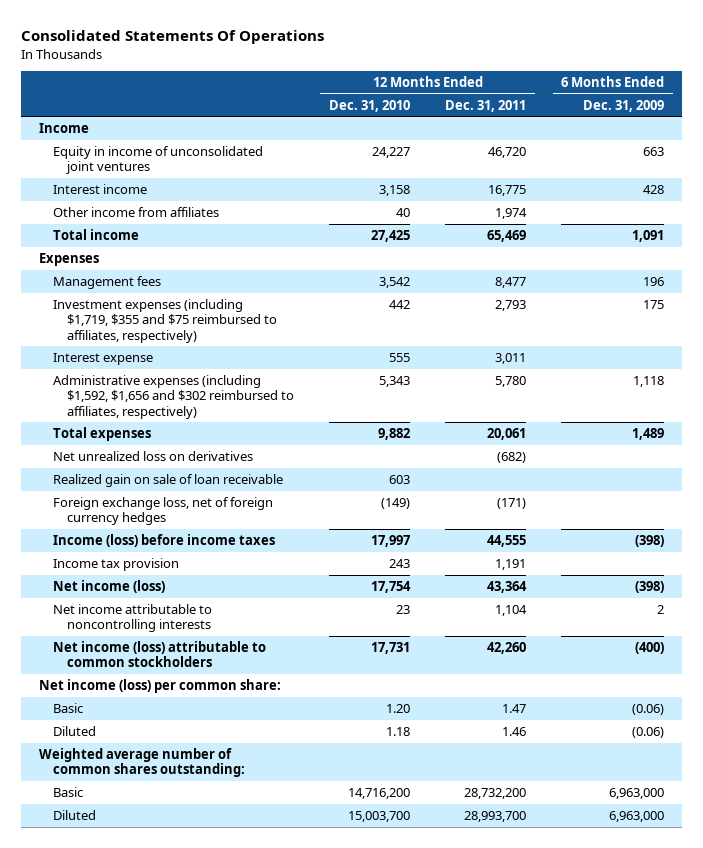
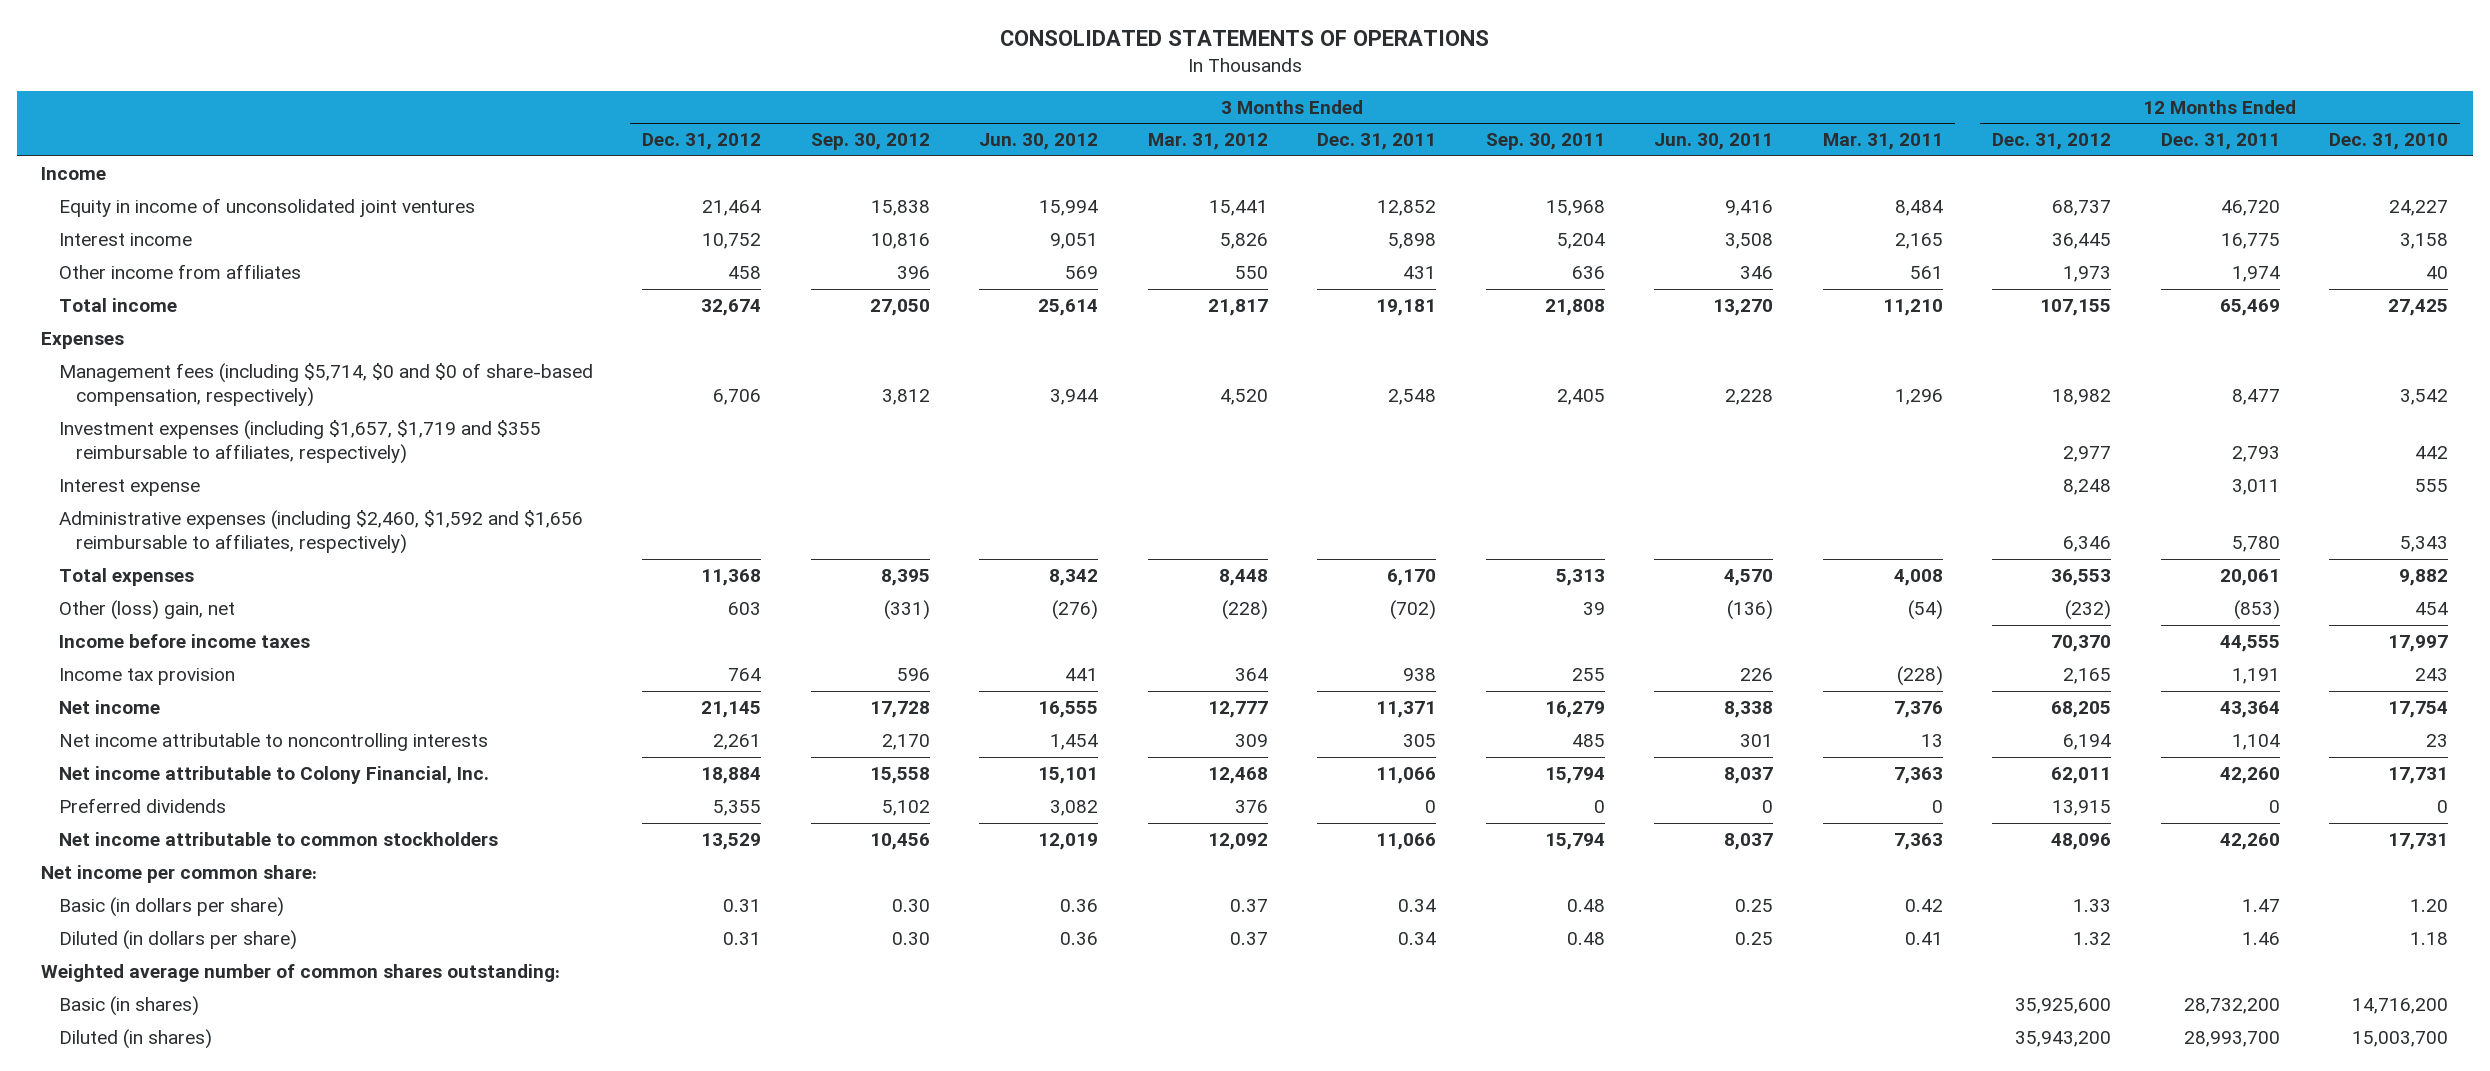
- Consolidated Statements Of Operations
+ CONSOLIDATED STATEMENTS OF OPERATIONS
- | 12 Months Ended Dec. 31, 2010 | 12 Months Ended Dec. 31, 2011 | 6 Months Ended Dec. 31, 2009
+ | 3 Months Ended Dec. 31, 2012 | 3 Months Ended Sep. 30, 2012 | 3 Months Ended Jun. 30, 2012 | 3 Months Ended Mar. 31, 2012 | 3 Months Ended Dec. 31, 2011 | 3 Months Ended Sep. 30, 2011 | 3 Months Ended Jun. 30, 2011 | 3 Months Ended Mar. 31, 2011 | 12 Months Ended Dec. 31, 2012 | 12 Months Ended Dec. 31, 2011 | 12 Months Ended Dec. 31, 2010
- Management fees | 3,542 | 8,477 | 196
- Investment expenses (including $1,719, $355 and $75 reimbursed to affiliates, respectively) | 442 | 2,793 | 175
+ Management fees (including $5,714, $0 and $0 of share-based compensation, respectively) | 6,706 | 3,812 | 3,944 | 4,520 | 2,548 | 2,405 | 2,228 | 1,296 | 18,982 | 8,477 | 3,542
+ Investment expenses (including $1,657, $1,719 and $355 reimbursable to affiliates, respectively) | | | | | | | | | 2,977 | 2,793 | 442
- Administrative expenses (including $1,592, $1,656 and $302 reimbursed to affiliates, respectively) | 5,343 | 5,780 | 1,118
+ Administrative expenses (including $2,460, $1,592 and $1,656 reimbursable to affiliates, respectively) | | | | | | | | | 6,346 | 5,780 | 5,343
- Net unrealized loss on derivatives | | (682) |
- Realized gain on sale of loan receivable | 603 | |
- Foreign exchange loss, net of foreign currency hedges | (149) | (171) |
- Income (loss) before income taxes | 17,997 | 44,555 | (398)
+ Other (loss) gain, net | 603 | (331) | (276) | (228) | (702) | 39 | (136) | (54) | (232) | (853) | 454
+ Income before income taxes | | | | | | | | | 70,370 | 44,555 | 17,997
- Net income (loss) | 17,754 | 43,364 | (398)
+ Net income | 21,145 | 17,728 | 16,555 | 12,777 | 11,371 | 16,279 | 8,338 | 7,376 | 68,205 | 43,364 | 17,754
- Net income (loss) attributable to common stockholders | 17,731 | 42,260 | (400)
- Net income (loss) per common share:
- Basic | 1.20 | 1.47 | (0.06)
- Diluted | 1.18 | 1.46 | (0.06)
+ Net income attributable to Colony Financial, Inc. | 18,884 | 15,558 | 15,101 | 12,468 | 11,066 | 15,794 | 8,037 | 7,363 | 62,011 | 42,260 | 17,731
+ Preferred dividends | 5,355 | 5,102 | 3,082 | 376 | 0 | 0 | 0 | 0 | 13,915 | 0 | 0
+ Net income attributable to common stockholders | 13,529 | 10,456 | 12,019 | 12,092 | 11,066 | 15,794 | 8,037 | 7,363 | 48,096 | 42,260 | 17,731
+ Net income per common share:
+ Basic (in dollars per share) | 0.31 | 0.30 | 0.36 | 0.37 | 0.34 | 0.48 | 0.25 | 0.42 | 1.33 | 1.47 | 1.20
+ Diluted (in dollars per share) | 0.31 | 0.30 | 0.36 | 0.37 | 0.34 | 0.48 | 0.25 | 0.41 | 1.32 | 1.46 | 1.18
- Basic | 14,716,200 | 28,732,200 | 6,963,000
- Diluted | 15,003,700 | 28,993,700 | 6,963,000
+ Basic (in shares) | | | | | | | | | 35,925,600 | 28,732,200 | 14,716,200
+ Diluted (in shares) | | | | | | | | | 35,943,200 | 28,993,700 | 15,003,700

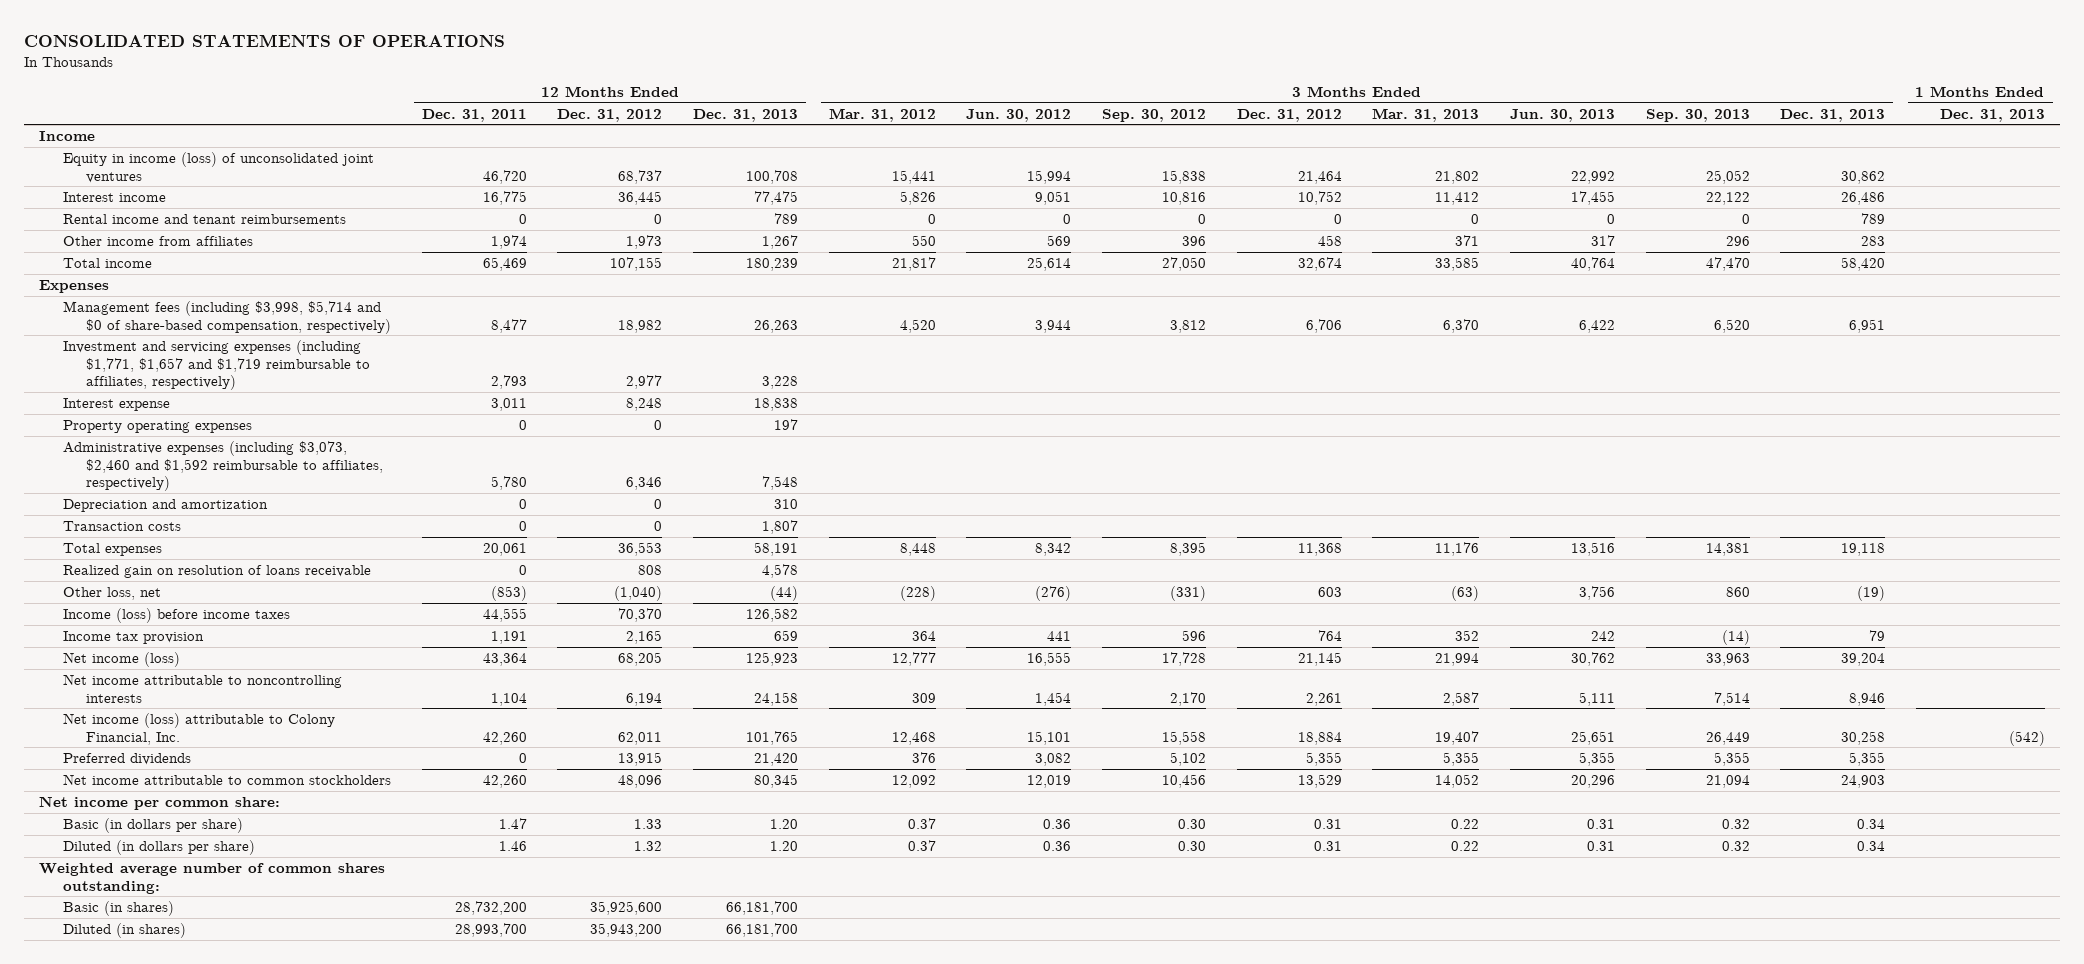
- | 3 Months Ended Dec. 31, 2012 | 3 Months Ended Sep. 30, 2012 | 3 Months Ended Jun. 30, 2012 | 3 Months Ended Mar. 31, 2012 | 3 Months Ended Dec. 31, 2011 | 3 Months Ended Sep. 30, 2011 | 3 Months Ended Jun. 30, 2011 | 3 Months Ended Mar. 31, 2011 | 12 Months Ended Dec. 31, 2012 | 12 Months Ended Dec. 31, 2011 | 12 Months Ended Dec. 31, 2010
+ | 12 Months Ended Dec. 31, 2011 | 12 Months Ended Dec. 31, 2012 | 12 Months Ended Dec. 31, 2013 | 3 Months Ended Mar. 31, 2012 | 3 Months Ended Jun. 30, 2012 | 3 Months Ended Sep. 30, 2012 | 3 Months Ended Dec. 31, 2012 | 3 Months Ended Mar. 31, 2013 | 3 Months Ended Jun. 30, 2013 | 3 Months Ended Sep. 30, 2013 | 3 Months Ended Dec. 31, 2013 | 1 Months Ended Dec. 31, 2013
- Equity in income of unconsolidated joint ventures | 21,464 | 15,838 | 15,994 | 15,441 | 12,852 | 15,968 | 9,416 | 8,484 | 68,737 | 46,720 | 24,227
+ Equity in income (loss) of unconsolidated joint ventures | 46,720 | 68,737 | 100,708 | 15,441 | 15,994 | 15,838 | 21,464 | 21,802 | 22,992 | 25,052 | 30,862 |
+ Rental income and tenant reimbursements | 0 | 0 | 789 | 0 | 0 | 0 | 0 | 0 | 0 | 0 | 789 |
- Management fees (including $5,714, $0 and $0 of share-based compensation, respectively) | 6,706 | 3,812 | 3,944 | 4,520 | 2,548 | 2,405 | 2,228 | 1,296 | 18,982 | 8,477 | 3,542
- Investment expenses (including $1,657, $1,719 and $355 reimbursable to affiliates, respectively) | | | | | | | | | 2,977 | 2,793 | 442
+ Management fees (including $3,998, $5,714 and $0 of share-based compensation, respectively) | 8,477 | 18,982 | 26,263 | 4,520 | 3,944 | 3,812 | 6,706 | 6,370 | 6,422 | 6,520 | 6,951 |
+ Investment and servicing expenses (including $1,771, $1,657 and $1,719 reimbursable to affiliates, respectively) | 2,793 | 2,977 | 3,228 | | | | | | | | |
- Administrative expenses (including $2,460, $1,592 and $1,656 reimbursable to affiliates, respectively) | | | | | | | | | 6,346 | 5,780 | 5,343
+ Property operating expenses | 0 | 0 | 197 | | | | | | | | |
+ Administrative expenses (including $3,073, $2,460 and $1,592 reimbursable to affiliates, respectively) | 5,780 | 6,346 | 7,548 | | | | | | | | |
+ Depreciation and amortization | 0 | 0 | 310 | | | | | | | | |
+ Transaction costs | 0 | 0 | 1,807 | | | | | | | | |
- Other (loss) gain, net | 603 | (331) | (276) | (228) | (702) | 39 | (136) | (54) | (232) | (853) | 454
- Income before income taxes | | | | | | | | | 70,370 | 44,555 | 17,997
+ Realized gain on resolution of loans receivable | 0 | 808 | 4,578 | | | | | | | | |
+ Other loss, net | (853) | (1,040) | (44) | (228) | (276) | (331) | 603 | (63) | 3,756 | 860 | (19) |
+ Income (loss) before income taxes | 44,555 | 70,370 | 126,582 | | | | | | | | |
- Net income | 21,145 | 17,728 | 16,555 | 12,777 | 11,371 | 16,279 | 8,338 | 7,376 | 68,205 | 43,364 | 17,754
+ Net income (loss) | 43,364 | 68,205 | 125,923 | 12,777 | 16,555 | 17,728 | 21,145 | 21,994 | 30,762 | 33,963 | 39,204 |
- Net income attributable to Colony Financial, Inc. | 18,884 | 15,558 | 15,101 | 12,468 | 11,066 | 15,794 | 8,037 | 7,363 | 62,011 | 42,260 | 17,731
+ Net income (loss) attributable to Colony Financial, Inc. | 42,260 | 62,011 | 101,765 | 12,468 | 15,101 | 15,558 | 18,884 | 19,407 | 25,651 | 26,449 | 30,258 | (542)

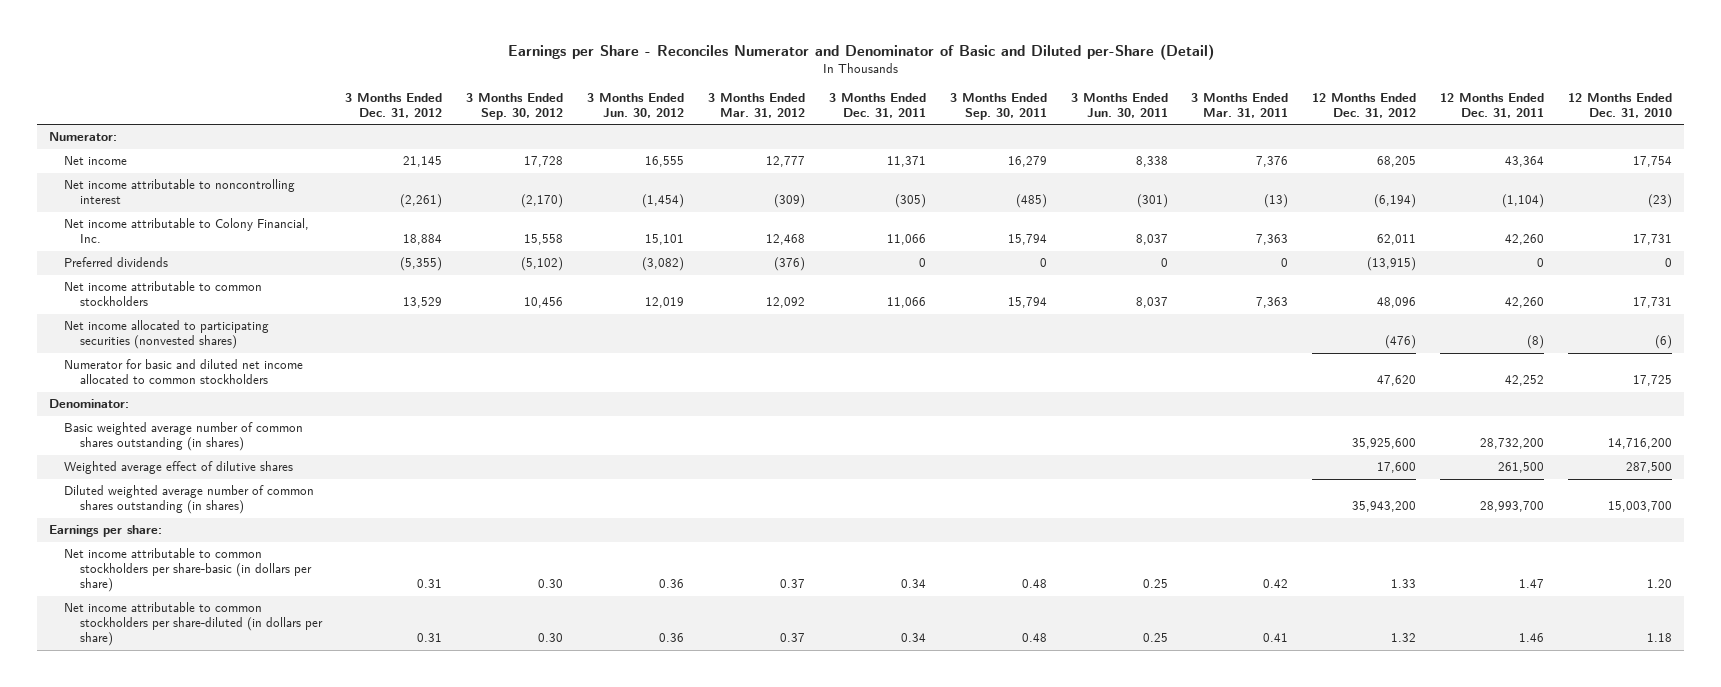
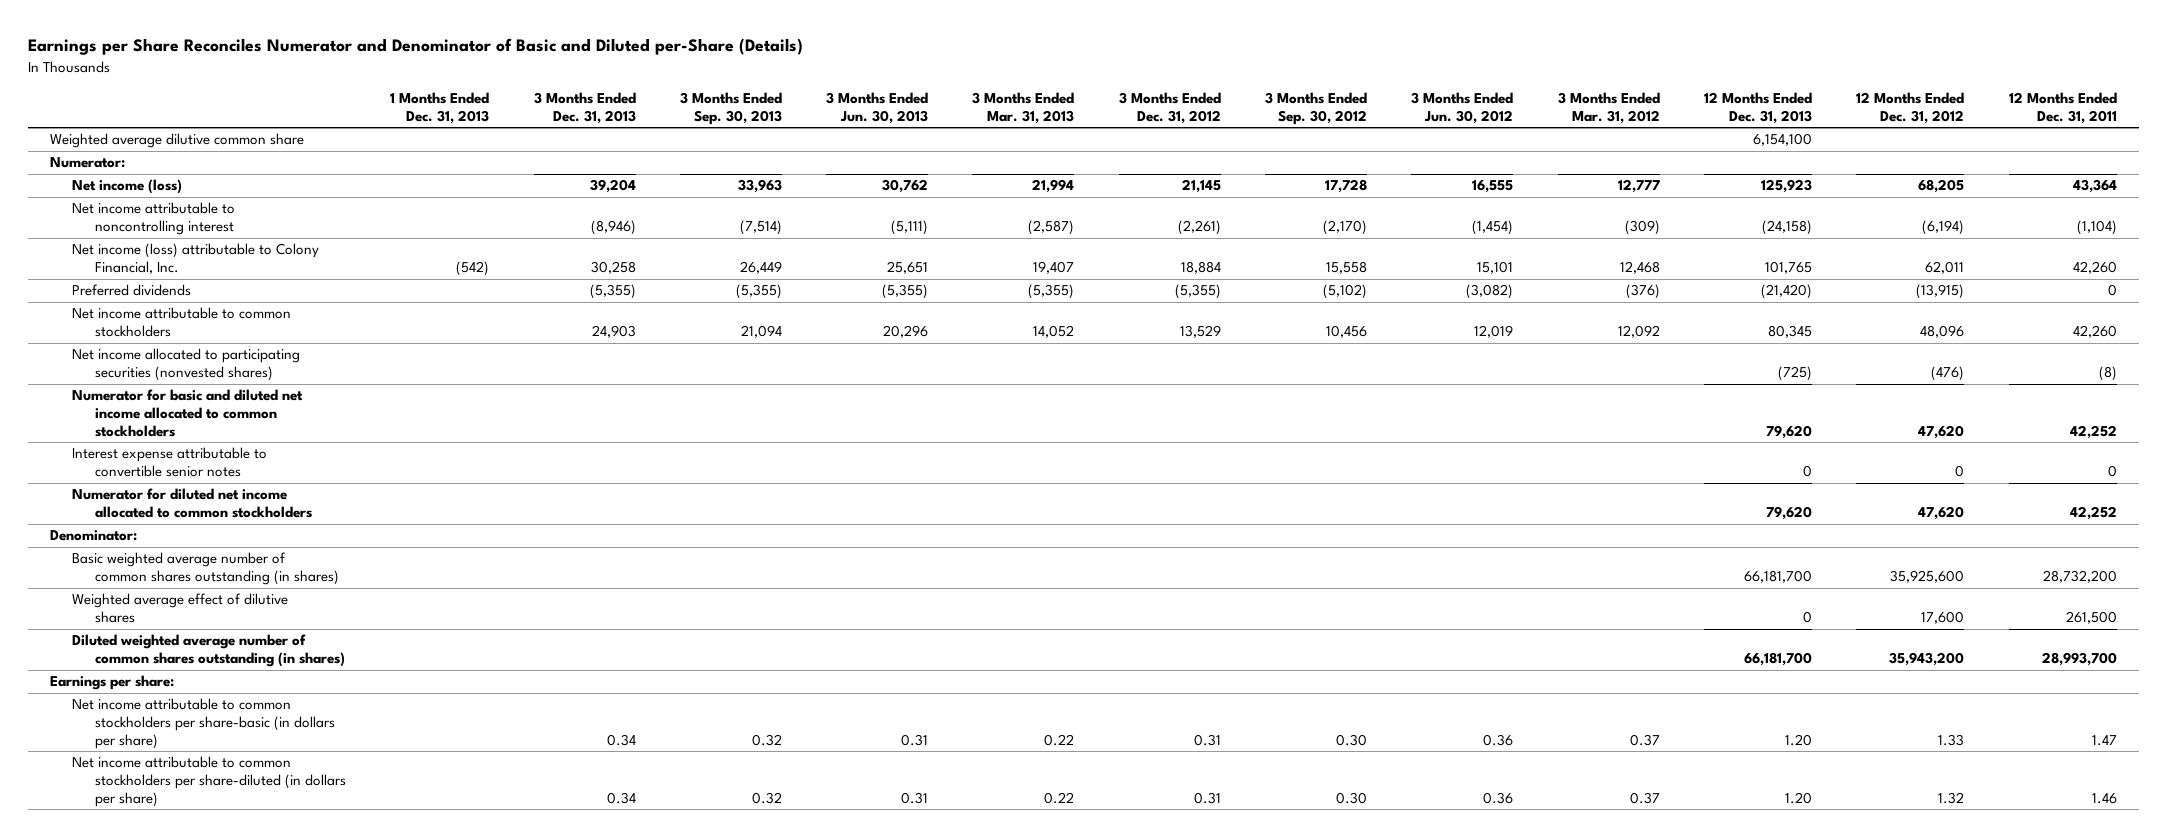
- Earnings per Share - Reconciles Numerator and Denominator of Basic and Diluted per-Share (Detail)
+ Earnings per Share Reconciles Numerator and Denominator of Basic and Diluted per-Share (Details)
- | 3 Months Ended Dec. 31, 2012 | 3 Months Ended Sep. 30, 2012 | 3 Months Ended Jun. 30, 2012 | 3 Months Ended Mar. 31, 2012 | 3 Months Ended Dec. 31, 2011 | 3 Months Ended Sep. 30, 2011 | 3 Months Ended Jun. 30, 2011 | 3 Months Ended Mar. 31, 2011 | 12 Months Ended Dec. 31, 2012 | 12 Months Ended Dec. 31, 2011 | 12 Months Ended Dec. 31, 2010
+ | 1 Months Ended Dec. 31, 2013 | 3 Months Ended Dec. 31, 2013 | 3 Months Ended Sep. 30, 2013 | 3 Months Ended Jun. 30, 2013 | 3 Months Ended Mar. 31, 2013 | 3 Months Ended Dec. 31, 2012 | 3 Months Ended Sep. 30, 2012 | 3 Months Ended Jun. 30, 2012 | 3 Months Ended Mar. 31, 2012 | 12 Months Ended Dec. 31, 2013 | 12 Months Ended Dec. 31, 2012 | 12 Months Ended Dec. 31, 2011
+ Weighted average dilutive common share | | | | | | | | | | 6,154,100 | |
- Net income | 21,145 | 17,728 | 16,555 | 12,777 | 11,371 | 16,279 | 8,338 | 7,376 | 68,205 | 43,364 | 17,754
+ Net income (loss) | | 39,204 | 33,963 | 30,762 | 21,994 | 21,145 | 17,728 | 16,555 | 12,777 | 125,923 | 68,205 | 43,364
- Net income attributable to Colony Financial, Inc. | 18,884 | 15,558 | 15,101 | 12,468 | 11,066 | 15,794 | 8,037 | 7,363 | 62,011 | 42,260 | 17,731
+ Net income (loss) attributable to Colony Financial, Inc. | (542) | 30,258 | 26,449 | 25,651 | 19,407 | 18,884 | 15,558 | 15,101 | 12,468 | 101,765 | 62,011 | 42,260
+ Interest expense attributable to convertible senior notes | | | | | | | | | | 0 | 0 | 0
+ Numerator for diluted net income allocated to common stockholders | | | | | | | | | | 79,620 | 47,620 | 42,252

